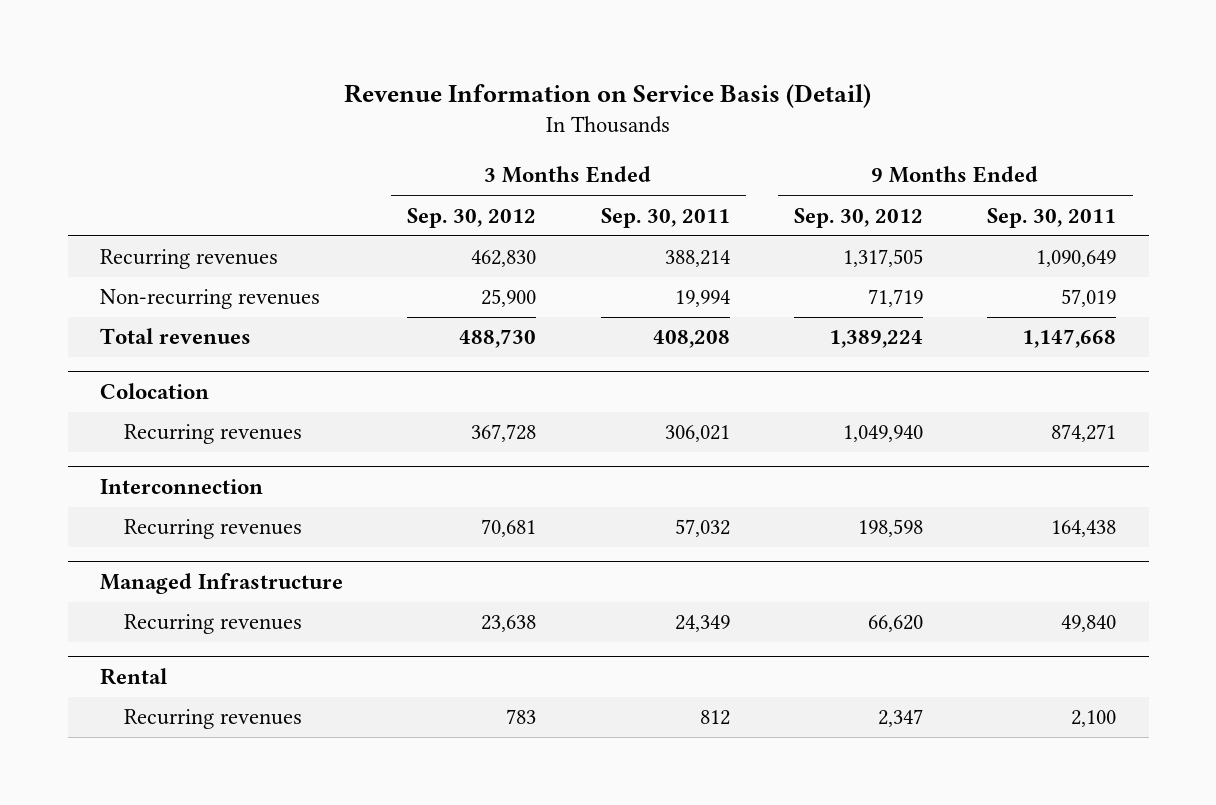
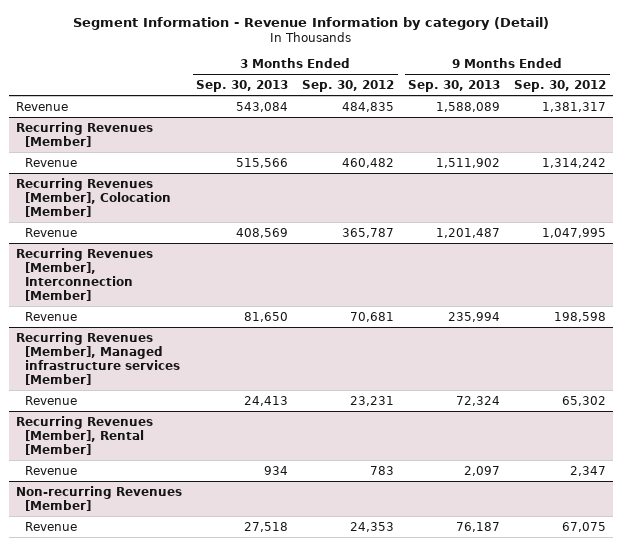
- Revenue Information on Service Basis (Detail)
+ Segment Information - Revenue Information by category (Detail)
- | 3 Months Ended Sep. 30, 2012 | 3 Months Ended Sep. 30, 2011 | 9 Months Ended Sep. 30, 2012 | 9 Months Ended Sep. 30, 2011
+ | 3 Months Ended Sep. 30, 2013 | 3 Months Ended Sep. 30, 2012 | 9 Months Ended Sep. 30, 2013 | 9 Months Ended Sep. 30, 2012
- Recurring revenues | 462,830 | 388,214 | 1,317,505 | 1,090,649
- Non-recurring revenues | 25,900 | 19,994 | 71,719 | 57,019
- Total revenues | 488,730 | 408,208 | 1,389,224 | 1,147,668
- Colocation
- Recurring revenues | 367,728 | 306,021 | 1,049,940 | 874,271
- Interconnection
- Recurring revenues | 70,681 | 57,032 | 198,598 | 164,438
- Managed Infrastructure
- Recurring revenues | 23,638 | 24,349 | 66,620 | 49,840
- Rental
- Recurring revenues | 783 | 812 | 2,347 | 2,100
+ Revenue | 543,084 | 484,835 | 1,588,089 | 1,381,317
+ Recurring Revenues [Member]
+ Revenue | 515,566 | 460,482 | 1,511,902 | 1,314,242
+ Recurring Revenues [Member], Colocation [Member]
+ Revenue | 408,569 | 365,787 | 1,201,487 | 1,047,995
+ Recurring Revenues [Member], Interconnection [Member]
+ Revenue | 81,650 | 70,681 | 235,994 | 198,598
+ Recurring Revenues [Member], Managed infrastructure services [Member]
+ Revenue | 24,413 | 23,231 | 72,324 | 65,302
+ Recurring Revenues [Member], Rental [Member]
+ Revenue | 934 | 783 | 2,097 | 2,347
+ Non-recurring Revenues [Member]
+ Revenue | 27,518 | 24,353 | 76,187 | 67,075

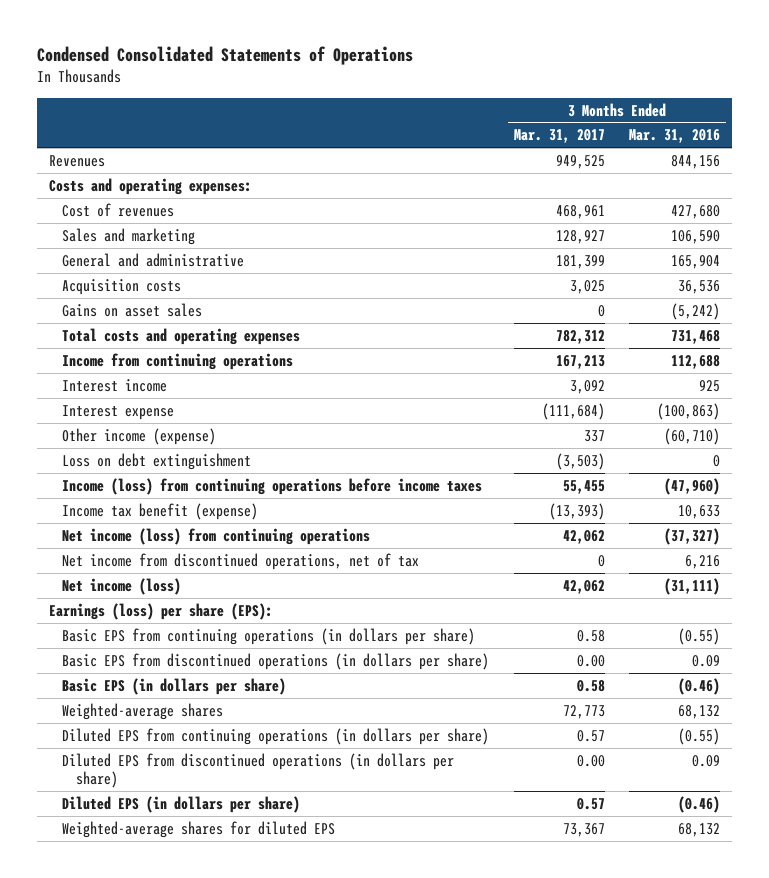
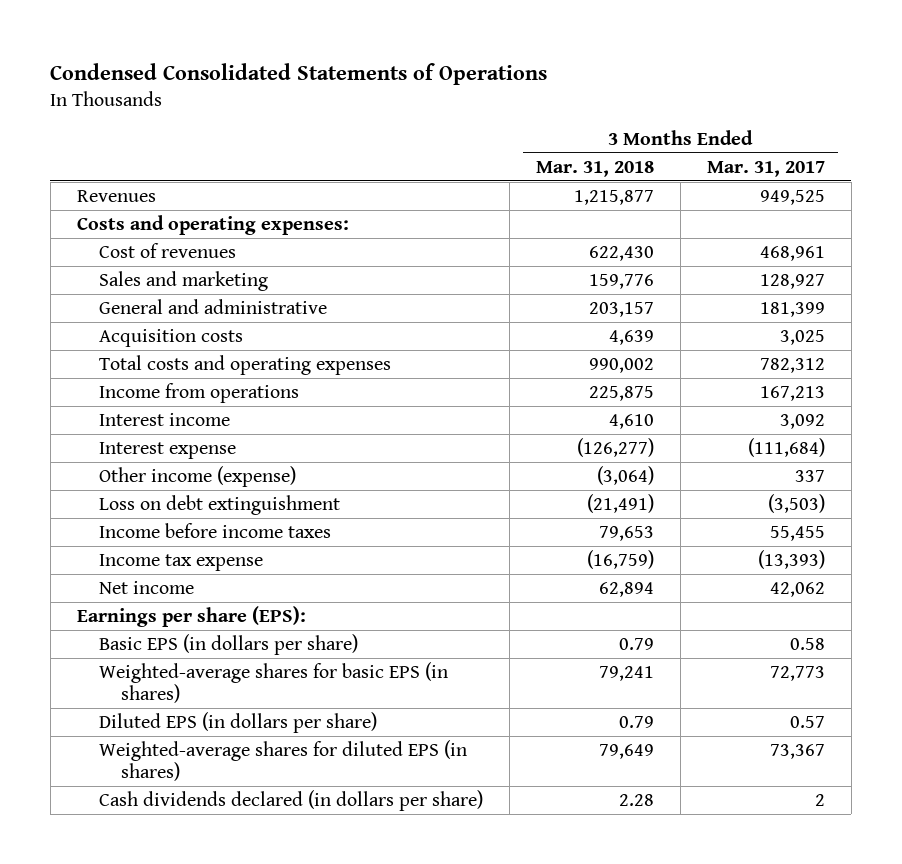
- | 3 Months Ended Mar. 31, 2017 | 3 Months Ended Mar. 31, 2016
+ | 3 Months Ended Mar. 31, 2018 | 3 Months Ended Mar. 31, 2017
- Gains on asset sales | 0 | (5,242)
- Income from continuing operations | 167,213 | 112,688
+ Income from operations | 225,875 | 167,213
- Income (loss) from continuing operations before income taxes | 55,455 | (47,960)
- Income tax benefit (expense) | (13,393) | 10,633
- Net income (loss) from continuing operations | 42,062 | (37,327)
- Net income from discontinued operations, net of tax | 0 | 6,216
- Net income (loss) | 42,062 | (31,111)
- Earnings (loss) per share (EPS):
- Basic EPS from continuing operations (in dollars per share) | 0.58 | (0.55)
- Basic EPS from discontinued operations (in dollars per share) | 0.00 | 0.09
+ Income before income taxes | 79,653 | 55,455
+ Income tax expense | (16,759) | (13,393)
+ Net income | 62,894 | 42,062
+ Earnings per share (EPS):
- Weighted-average shares | 72,773 | 68,132
- Diluted EPS from continuing operations (in dollars per share) | 0.57 | (0.55)
- Diluted EPS from discontinued operations (in dollars per share) | 0.00 | 0.09
+ Weighted-average shares for basic EPS (in shares) | 79,241 | 72,773
- Weighted-average shares for diluted EPS | 73,367 | 68,132
+ Weighted-average shares for diluted EPS (in shares) | 79,649 | 73,367
+ Cash dividends declared (in dollars per share) | 2.28 | 2

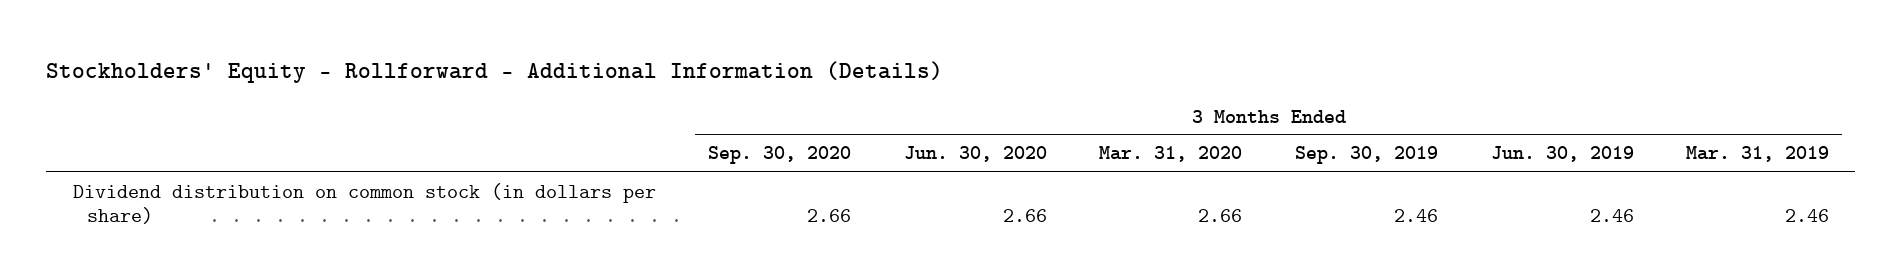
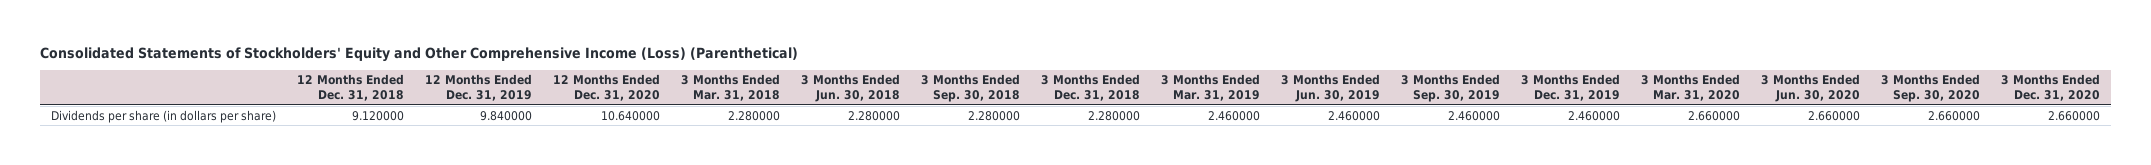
- Stockholders' Equity - Rollforward - Additional Information (Details)
+ Consolidated Statements of Stockholders' Equity and Other Comprehensive Income (Loss) (Parenthetical)
- | 3 Months Ended Sep. 30, 2020 | 3 Months Ended Jun. 30, 2020 | 3 Months Ended Mar. 31, 2020 | 3 Months Ended Sep. 30, 2019 | 3 Months Ended Jun. 30, 2019 | 3 Months Ended Mar. 31, 2019
+ | 12 Months Ended Dec. 31, 2018 | 12 Months Ended Dec. 31, 2019 | 12 Months Ended Dec. 31, 2020 | 3 Months Ended Mar. 31, 2018 | 3 Months Ended Jun. 30, 2018 | 3 Months Ended Sep. 30, 2018 | 3 Months Ended Dec. 31, 2018 | 3 Months Ended Mar. 31, 2019 | 3 Months Ended Jun. 30, 2019 | 3 Months Ended Sep. 30, 2019 | 3 Months Ended Dec. 31, 2019 | 3 Months Ended Mar. 31, 2020 | 3 Months Ended Jun. 30, 2020 | 3 Months Ended Sep. 30, 2020 | 3 Months Ended Dec. 31, 2020
- Dividend distribution on common stock (in dollars per share) | 2.66 | 2.66 | 2.66 | 2.46 | 2.46 | 2.46
+ Dividends per share (in dollars per share) | 9.120000 | 9.840000 | 10.640000 | 2.280000 | 2.280000 | 2.280000 | 2.280000 | 2.460000 | 2.460000 | 2.460000 | 2.460000 | 2.660000 | 2.660000 | 2.660000 | 2.660000

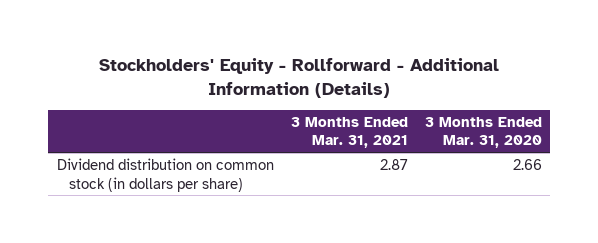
- Consolidated Statements of Stockholders' Equity and Other Comprehensive Income (Loss) (Parenthetical)
+ Stockholders' Equity - Rollforward - Additional Information (Details)
- | 12 Months Ended Dec. 31, 2018 | 12 Months Ended Dec. 31, 2019 | 12 Months Ended Dec. 31, 2020 | 3 Months Ended Mar. 31, 2018 | 3 Months Ended Jun. 30, 2018 | 3 Months Ended Sep. 30, 2018 | 3 Months Ended Dec. 31, 2018 | 3 Months Ended Mar. 31, 2019 | 3 Months Ended Jun. 30, 2019 | 3 Months Ended Sep. 30, 2019 | 3 Months Ended Dec. 31, 2019 | 3 Months Ended Mar. 31, 2020 | 3 Months Ended Jun. 30, 2020 | 3 Months Ended Sep. 30, 2020 | 3 Months Ended Dec. 31, 2020
+ | 3 Months Ended Mar. 31, 2021 | 3 Months Ended Mar. 31, 2020
- Dividends per share (in dollars per share) | 9.120000 | 9.840000 | 10.640000 | 2.280000 | 2.280000 | 2.280000 | 2.280000 | 2.460000 | 2.460000 | 2.460000 | 2.460000 | 2.660000 | 2.660000 | 2.660000 | 2.660000
+ Dividend distribution on common stock (in dollars per share) | 2.87 | 2.66

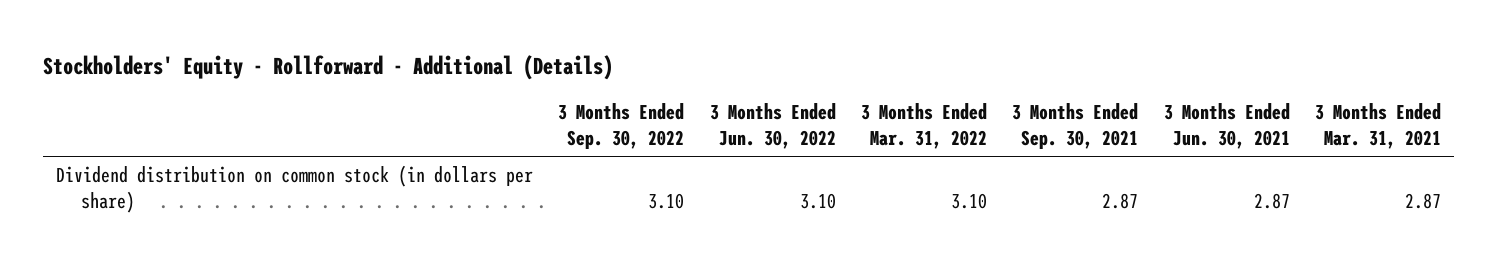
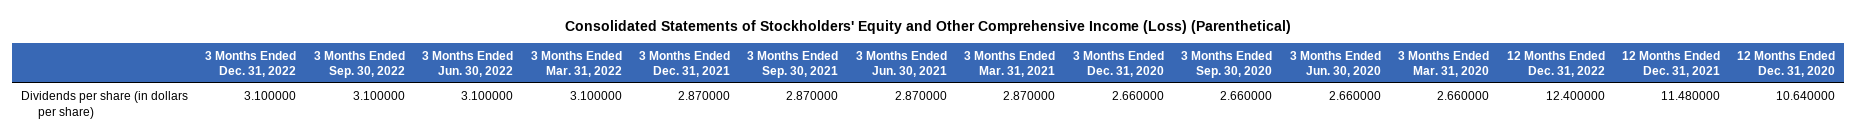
- Stockholders' Equity - Rollforward - Additional (Details)
+ Consolidated Statements of Stockholders' Equity and Other Comprehensive Income (Loss) (Parenthetical)
- | 3 Months Ended Sep. 30, 2022 | 3 Months Ended Jun. 30, 2022 | 3 Months Ended Mar. 31, 2022 | 3 Months Ended Sep. 30, 2021 | 3 Months Ended Jun. 30, 2021 | 3 Months Ended Mar. 31, 2021
+ | 3 Months Ended Dec. 31, 2022 | 3 Months Ended Sep. 30, 2022 | 3 Months Ended Jun. 30, 2022 | 3 Months Ended Mar. 31, 2022 | 3 Months Ended Dec. 31, 2021 | 3 Months Ended Sep. 30, 2021 | 3 Months Ended Jun. 30, 2021 | 3 Months Ended Mar. 31, 2021 | 3 Months Ended Dec. 31, 2020 | 3 Months Ended Sep. 30, 2020 | 3 Months Ended Jun. 30, 2020 | 3 Months Ended Mar. 31, 2020 | 12 Months Ended Dec. 31, 2022 | 12 Months Ended Dec. 31, 2021 | 12 Months Ended Dec. 31, 2020
- Dividend distribution on common stock (in dollars per share) | 3.10 | 3.10 | 3.10 | 2.87 | 2.87 | 2.87
+ Dividends per share (in dollars per share) | 3.100000 | 3.100000 | 3.100000 | 3.100000 | 2.870000 | 2.870000 | 2.870000 | 2.870000 | 2.660000 | 2.660000 | 2.660000 | 2.660000 | 12.400000 | 11.480000 | 10.640000

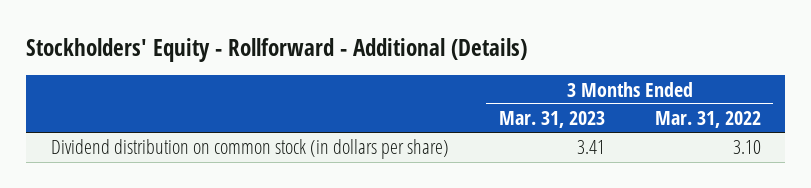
- Consolidated Statements of Stockholders' Equity and Other Comprehensive Income (Loss) (Parenthetical)
+ Stockholders' Equity - Rollforward - Additional (Details)
- | 3 Months Ended Dec. 31, 2022 | 3 Months Ended Sep. 30, 2022 | 3 Months Ended Jun. 30, 2022 | 3 Months Ended Mar. 31, 2022 | 3 Months Ended Dec. 31, 2021 | 3 Months Ended Sep. 30, 2021 | 3 Months Ended Jun. 30, 2021 | 3 Months Ended Mar. 31, 2021 | 3 Months Ended Dec. 31, 2020 | 3 Months Ended Sep. 30, 2020 | 3 Months Ended Jun. 30, 2020 | 3 Months Ended Mar. 31, 2020 | 12 Months Ended Dec. 31, 2022 | 12 Months Ended Dec. 31, 2021 | 12 Months Ended Dec. 31, 2020
+ | 3 Months Ended Mar. 31, 2023 | 3 Months Ended Mar. 31, 2022
- Dividends per share (in dollars per share) | 3.100000 | 3.100000 | 3.100000 | 3.100000 | 2.870000 | 2.870000 | 2.870000 | 2.870000 | 2.660000 | 2.660000 | 2.660000 | 2.660000 | 12.400000 | 11.480000 | 10.640000
+ Dividend distribution on common stock (in dollars per share) | 3.41 | 3.10

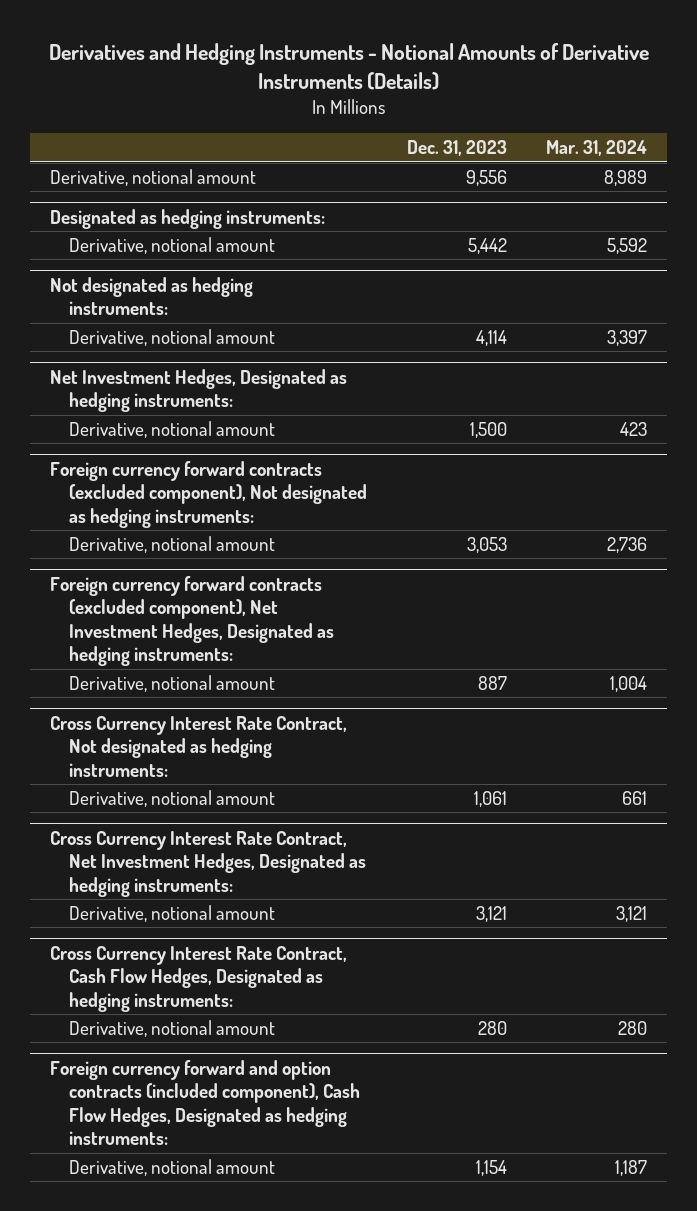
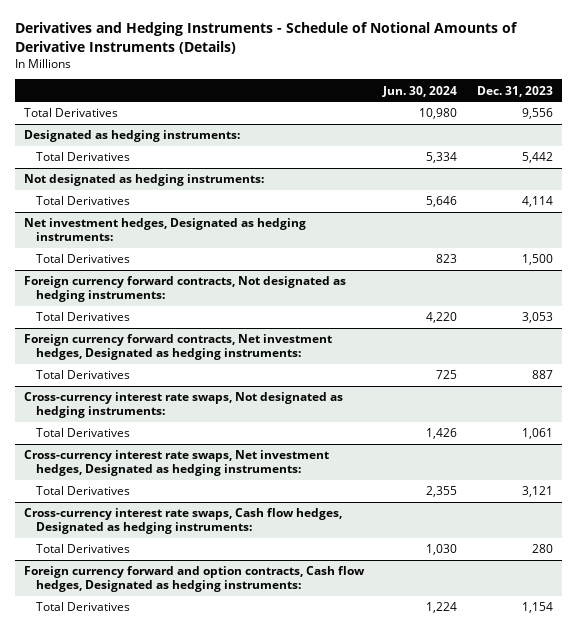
- Derivatives and Hedging Instruments - Notional Amounts of Derivative Instruments (Details)
+ Derivatives and Hedging Instruments - Schedule of Notional Amounts of Derivative Instruments (Details)
- | Dec. 31, 2023 | Mar. 31, 2024
+ | Jun. 30, 2024 | Dec. 31, 2023
- Derivative, notional amount | 9,556 | 8,989
+ Total Derivatives | 10,980 | 9,556
@ Designated as hedging instruments:
- Derivative, notional amount | 5,442 | 5,592
+ Total Derivatives | 5,334 | 5,442
@ Not designated as hedging instruments:
- Derivative, notional amount | 4,114 | 3,397
- Net Investment Hedges, Designated as hedging instruments:
- Derivative, notional amount | 1,500 | 423
- Foreign currency forward contracts (excluded component), Not designated as hedging instruments:
- Derivative, notional amount | 3,053 | 2,736
- Foreign currency forward contracts (excluded component), Net Investment Hedges, Designated as hedging instruments:
- Derivative, notional amount | 887 | 1,004
- Cross Currency Interest Rate Contract, Not designated as hedging instruments:
- Derivative, notional amount | 1,061 | 661
- Cross Currency Interest Rate Contract, Net Investment Hedges, Designated as hedging instruments:
- Derivative, notional amount | 3,121 | 3,121
- Cross Currency Interest Rate Contract, Cash Flow Hedges, Designated as hedging instruments:
- Derivative, notional amount | 280 | 280
- Foreign currency forward and option contracts (included component), Cash Flow Hedges, Designated as hedging instruments:
- Derivative, notional amount | 1,154 | 1,187
@ Not designated as hedging instruments:
+ Total Derivatives | 5,646 | 4,114
+ Net investment hedges, Designated as hedging instruments:
+ Total Derivatives | 823 | 1,500
+ Foreign currency forward contracts, Not designated as hedging instruments:
+ Total Derivatives | 4,220 | 3,053
+ Foreign currency forward contracts, Net investment hedges, Designated as hedging instruments:
+ Total Derivatives | 725 | 887
+ Cross-currency interest rate swaps, Not designated as hedging instruments:
+ Total Derivatives | 1,426 | 1,061
+ Cross-currency interest rate swaps, Net investment hedges, Designated as hedging instruments:
+ Total Derivatives | 2,355 | 3,121
+ Cross-currency interest rate swaps, Cash flow hedges, Designated as hedging instruments:
+ Total Derivatives | 1,030 | 280
+ Foreign currency forward and option contracts, Cash flow hedges, Designated as hedging instruments:
+ Total Derivatives | 1,224 | 1,154

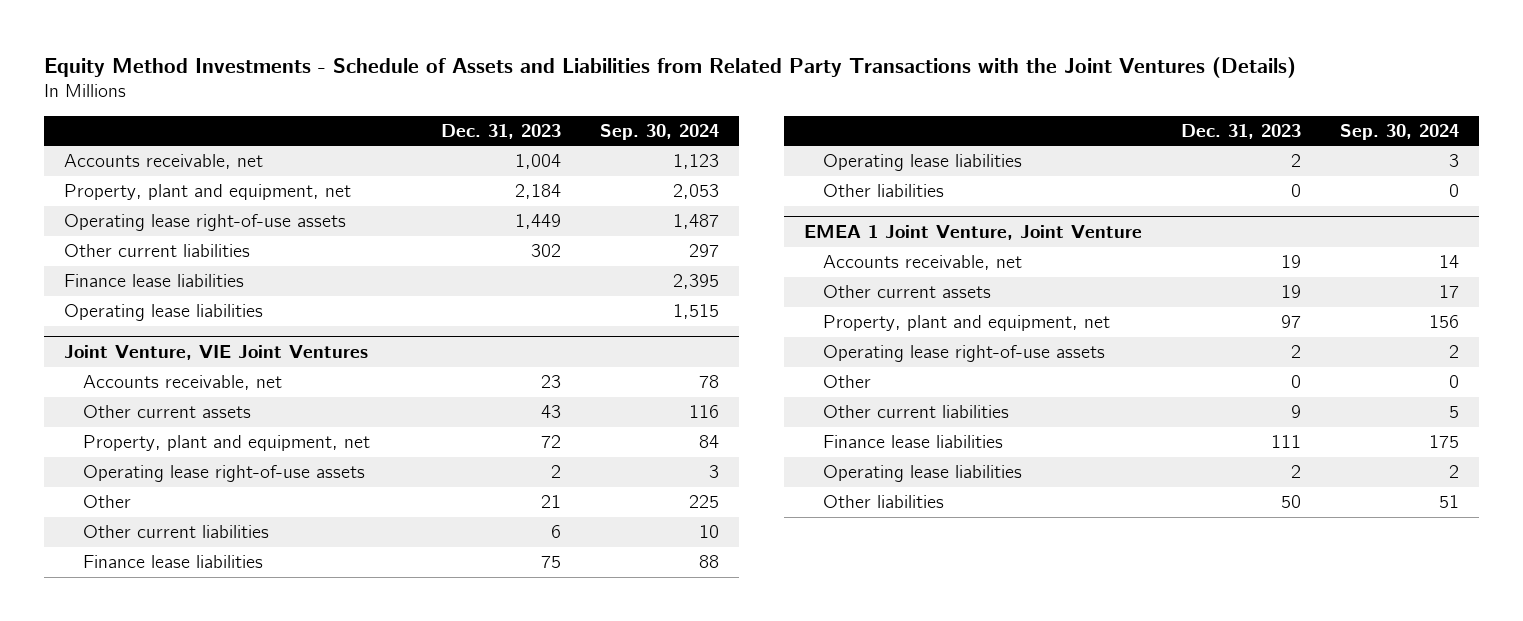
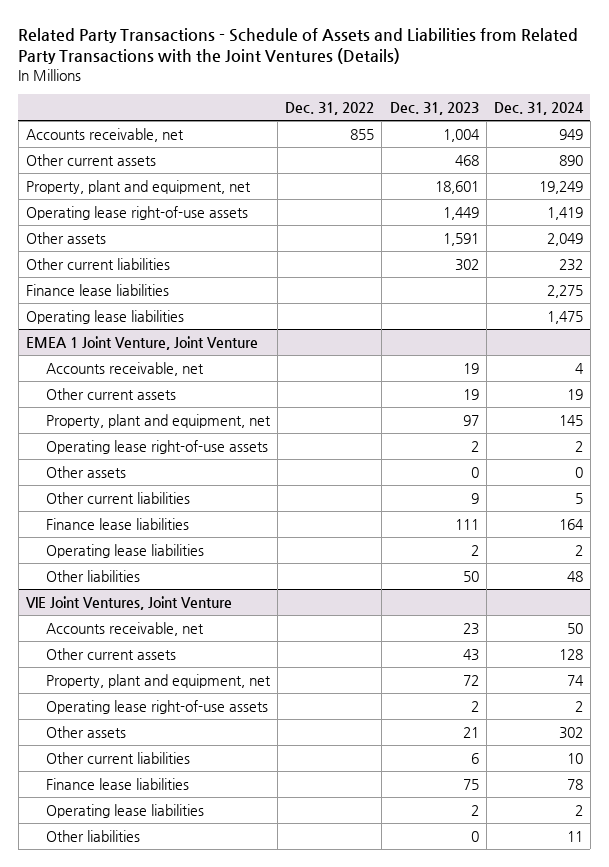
- Equity Method Investments - Schedule of Assets and Liabilities from Related Party Transactions with the Joint Ventures (Details)
+ Related Party Transactions - Schedule of Assets and Liabilities from Related Party Transactions with the Joint Ventures (Details)
- | Dec. 31, 2023 | Sep. 30, 2024
+ | Dec. 31, 2022 | Dec. 31, 2023 | Dec. 31, 2024
- Property, plant and equipment, net | 2,184 | 2,053
+ Other current assets | | 468 | 890
+ Property, plant and equipment, net | | 18,601 | 19,249
+ Other assets | | 1,591 | 2,049
- Joint Venture, VIE Joint Ventures
- Accounts receivable, net | 23 | 78
- Other current assets | 43 | 116
- Property, plant and equipment, net | 72 | 84
- Operating lease right-of-use assets | 2 | 3
- Other | 21 | 225
- Other current liabilities | 6 | 10
- Finance lease liabilities | 75 | 88
- Operating lease liabilities | 2 | 3
- Other liabilities | 0 | 0
@ EMEA 1 Joint Venture, Joint Venture
- Other | 0 | 0
+ Other assets | | 0 | 0
+ VIE Joint Ventures, Joint Venture
+ Accounts receivable, net | | 23 | 50
+ Other current assets | | 43 | 128
+ Property, plant and equipment, net | | 72 | 74
+ Operating lease right-of-use assets | | 2 | 2
+ Other assets | | 21 | 302
+ Other current liabilities | | 6 | 10
+ Finance lease liabilities | | 75 | 78
+ Operating lease liabilities | | 2 | 2
+ Other liabilities | | 0 | 11

